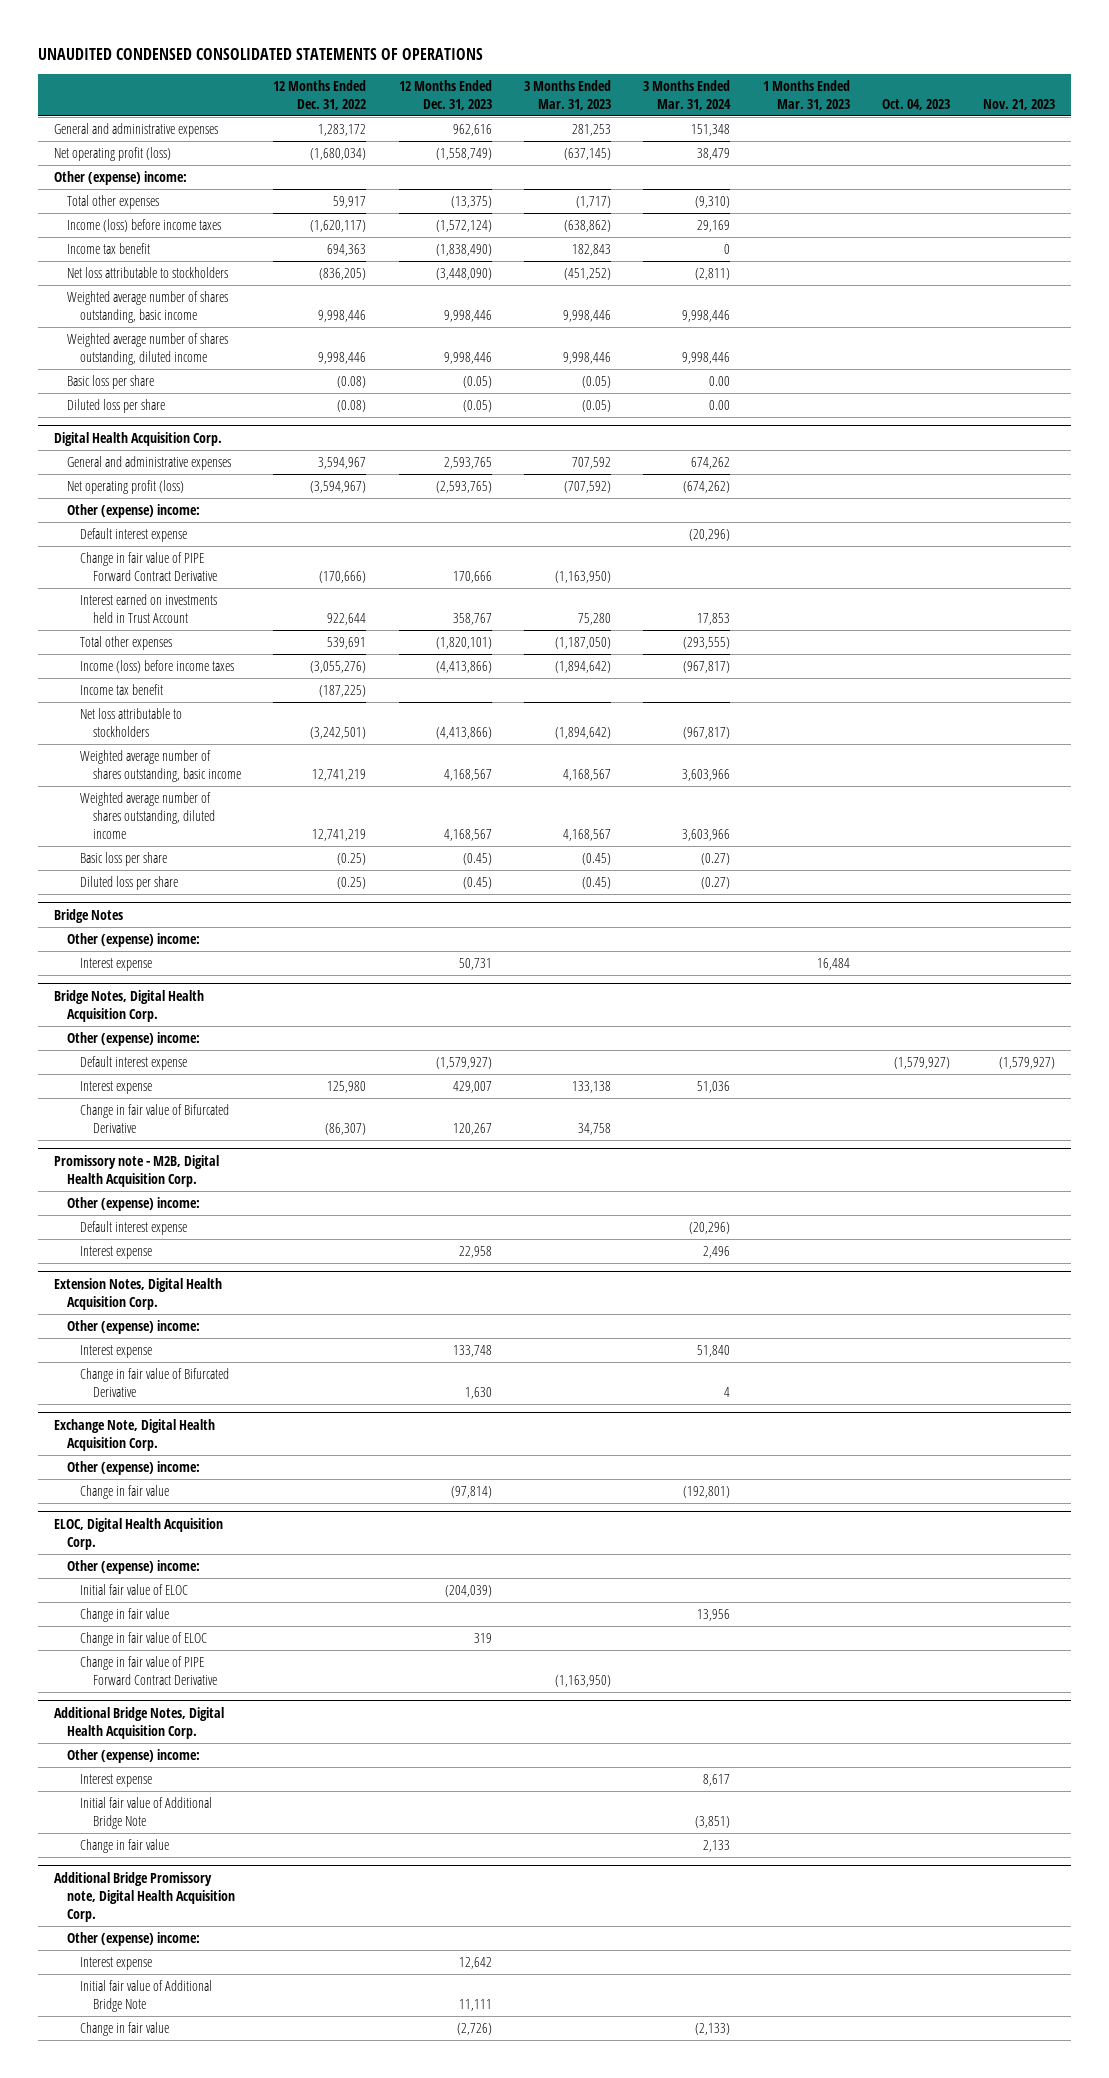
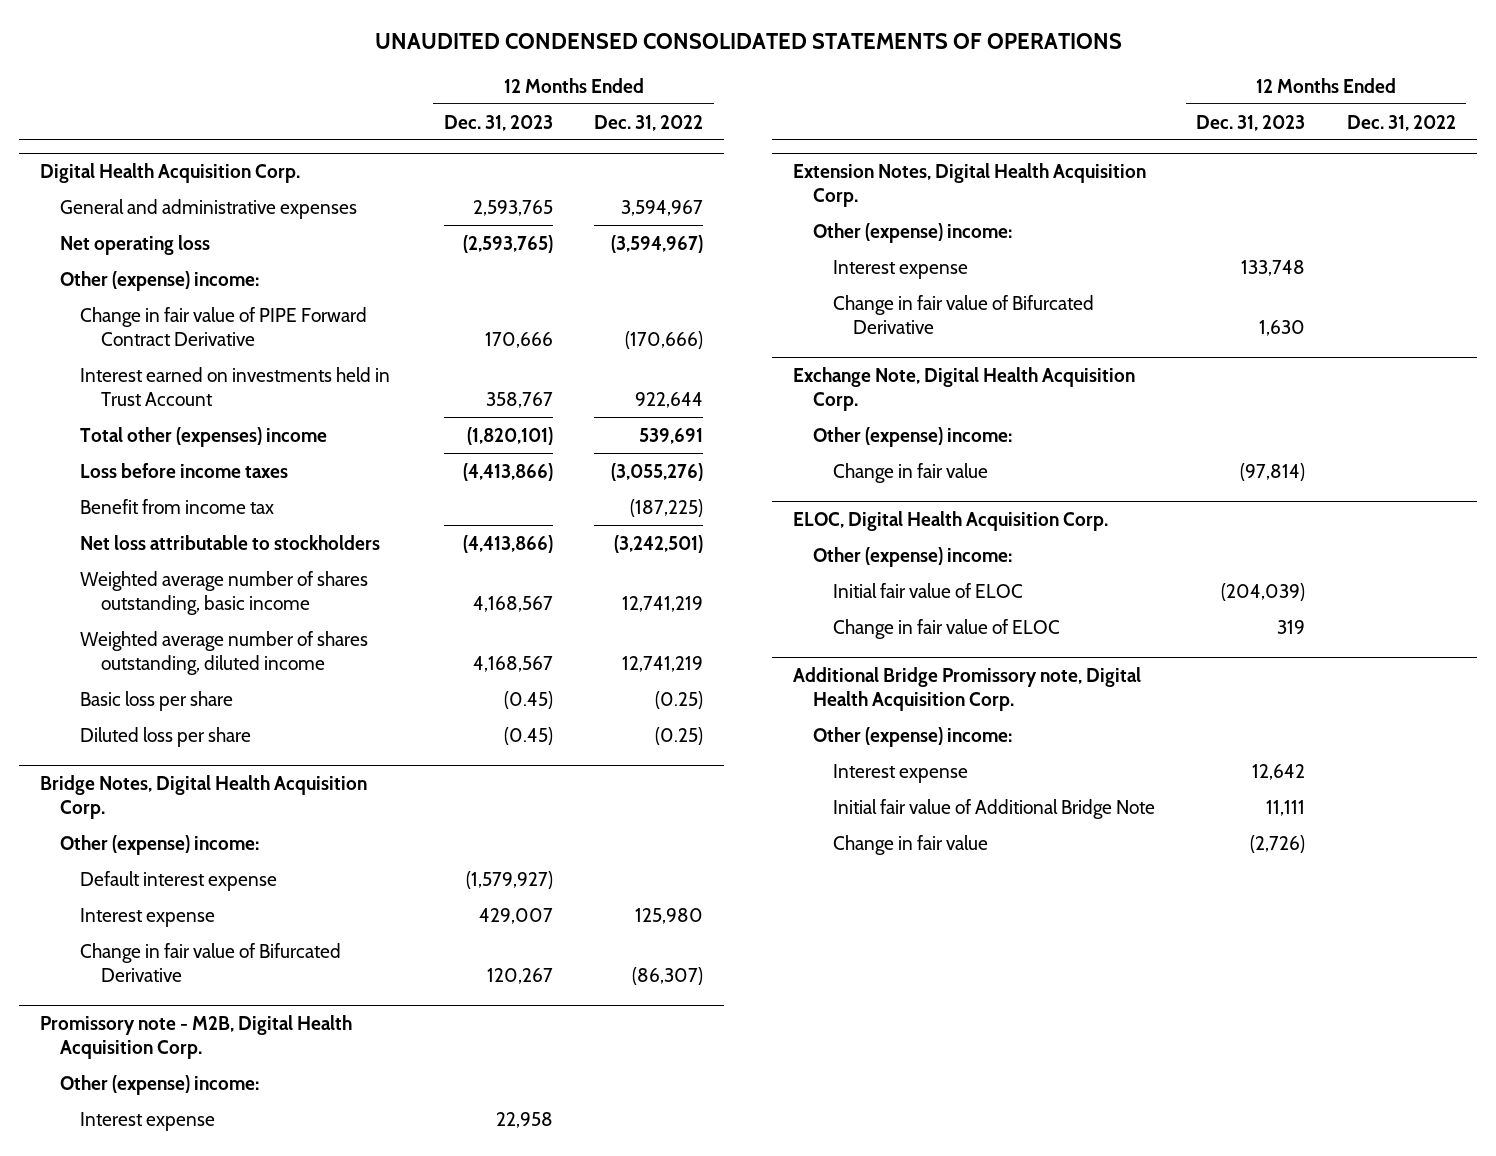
- | 12 Months Ended Dec. 31, 2022 | 12 Months Ended Dec. 31, 2023 | 3 Months Ended Mar. 31, 2023 | 3 Months Ended Mar. 31, 2024 | 1 Months Ended Mar. 31, 2023 | Oct. 04, 2023 | Nov. 21, 2023
+ | 12 Months Ended Dec. 31, 2023 | 12 Months Ended Dec. 31, 2022
- General and administrative expenses | 1,283,172 | 962,616 | 281,253 | 151,348 | | |
- Net operating profit (loss) | (1,680,034) | (1,558,749) | (637,145) | 38,479 | | |
- Other (expense) income:
- Total other expenses | 59,917 | (13,375) | (1,717) | (9,310) | | |
- Income (loss) before income taxes | (1,620,117) | (1,572,124) | (638,862) | 29,169 | | |
- Income tax benefit | 694,363 | (1,838,490) | 182,843 | 0 | | |
- Net loss attributable to stockholders | (836,205) | (3,448,090) | (451,252) | (2,811) | | |
- Weighted average number of shares outstanding, basic income | 9,998,446 | 9,998,446 | 9,998,446 | 9,998,446 | | |
- Weighted average number of shares outstanding, diluted income | 9,998,446 | 9,998,446 | 9,998,446 | 9,998,446 | | |
- Basic loss per share | (0.08) | (0.05) | (0.05) | 0.00 | | |
- Diluted loss per share | (0.08) | (0.05) | (0.05) | 0.00 | | |
@ Digital Health Acquisition Corp.
- Net operating profit (loss) | (3,594,967) | (2,593,765) | (707,592) | (674,262) | | |
+ Net operating loss | (2,593,765) | (3,594,967)
- Default interest expense | | | | (20,296) | | |
- Total other expenses | 539,691 | (1,820,101) | (1,187,050) | (293,555) | | |
- Income (loss) before income taxes | (3,055,276) | (4,413,866) | (1,894,642) | (967,817) | | |
- Income tax benefit | (187,225) | | | | | |
+ Total other (expenses) income | (1,820,101) | 539,691
+ Loss before income taxes | (4,413,866) | (3,055,276)
+ Benefit from income tax | | (187,225)
- Bridge Notes
- Other (expense) income:
- Interest expense | | 50,731 | | | 16,484 | |
@ Promissory note - M2B, Digital Health Acquisition Corp.
- Default interest expense | | | | (20,296) | | |
@ ELOC, Digital Health Acquisition Corp.
- Change in fair value | | | | 13,956 | | |
- Change in fair value of PIPE Forward Contract Derivative | | | (1,163,950) | | | |
- Additional Bridge Notes, Digital Health Acquisition Corp.
- Other (expense) income:
- Interest expense | | | | 8,617 | | |
- Initial fair value of Additional Bridge Note | | | | (3,851) | | |
- Change in fair value | | | | 2,133 | | |

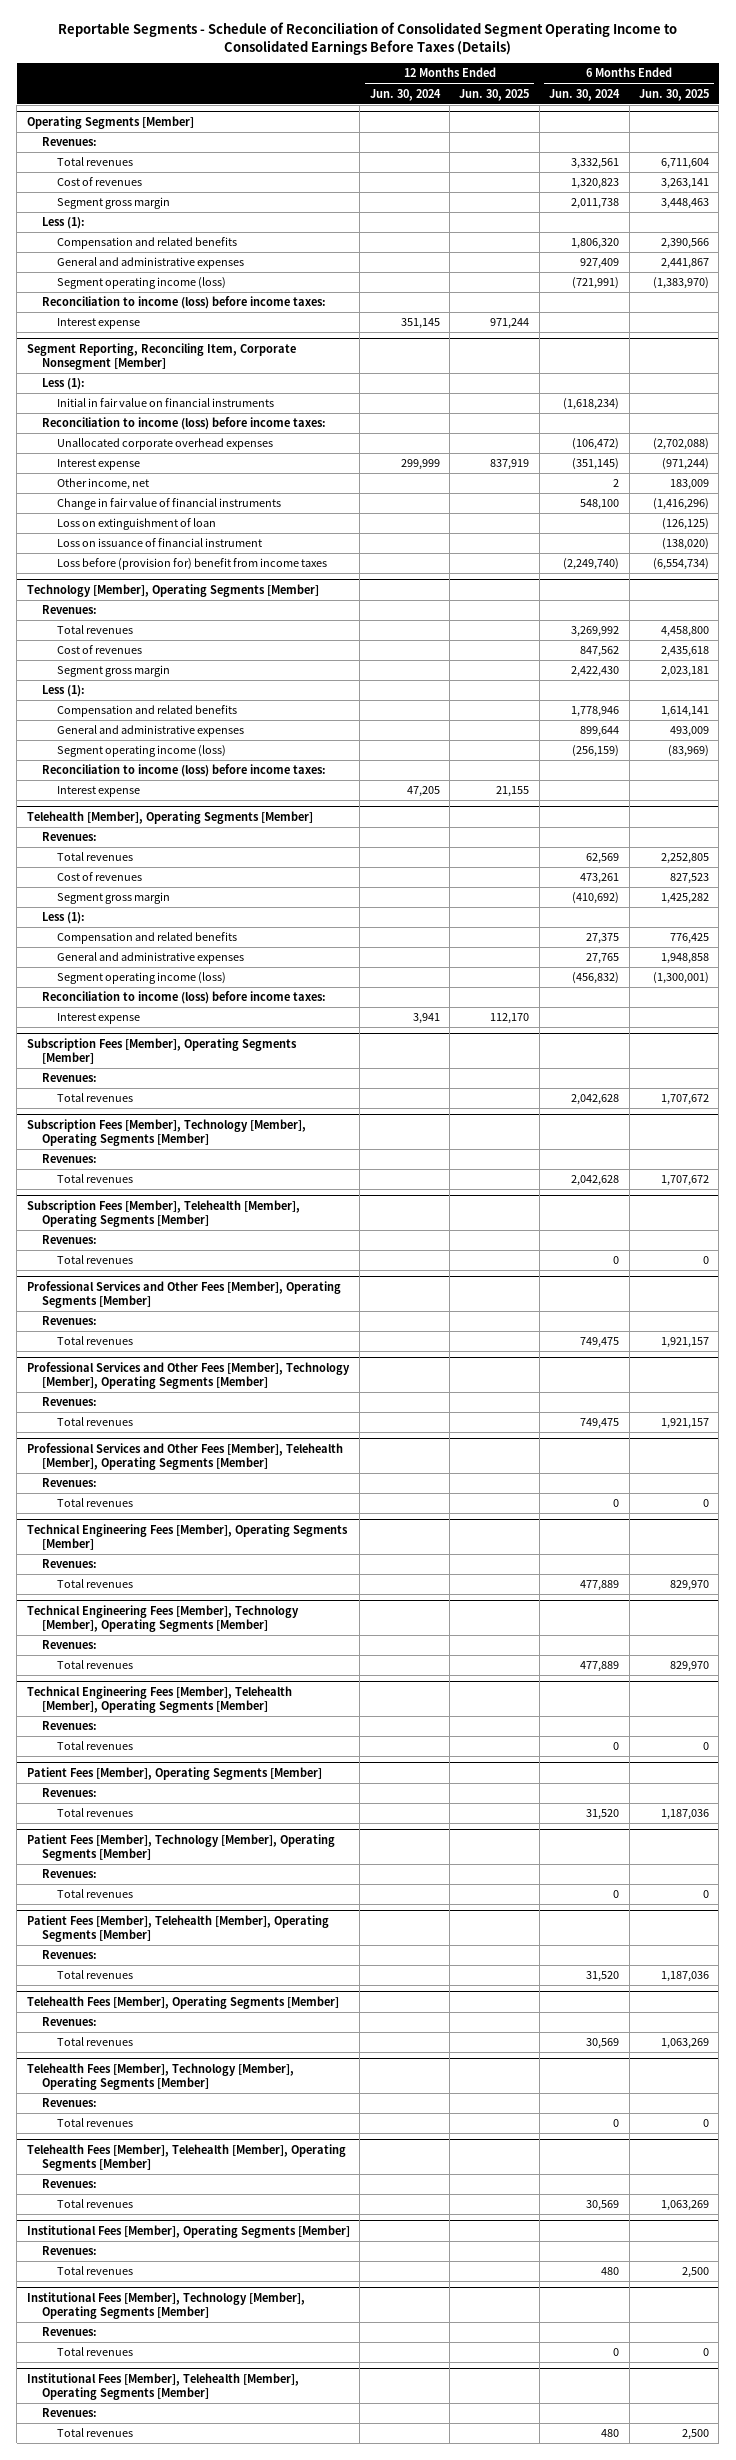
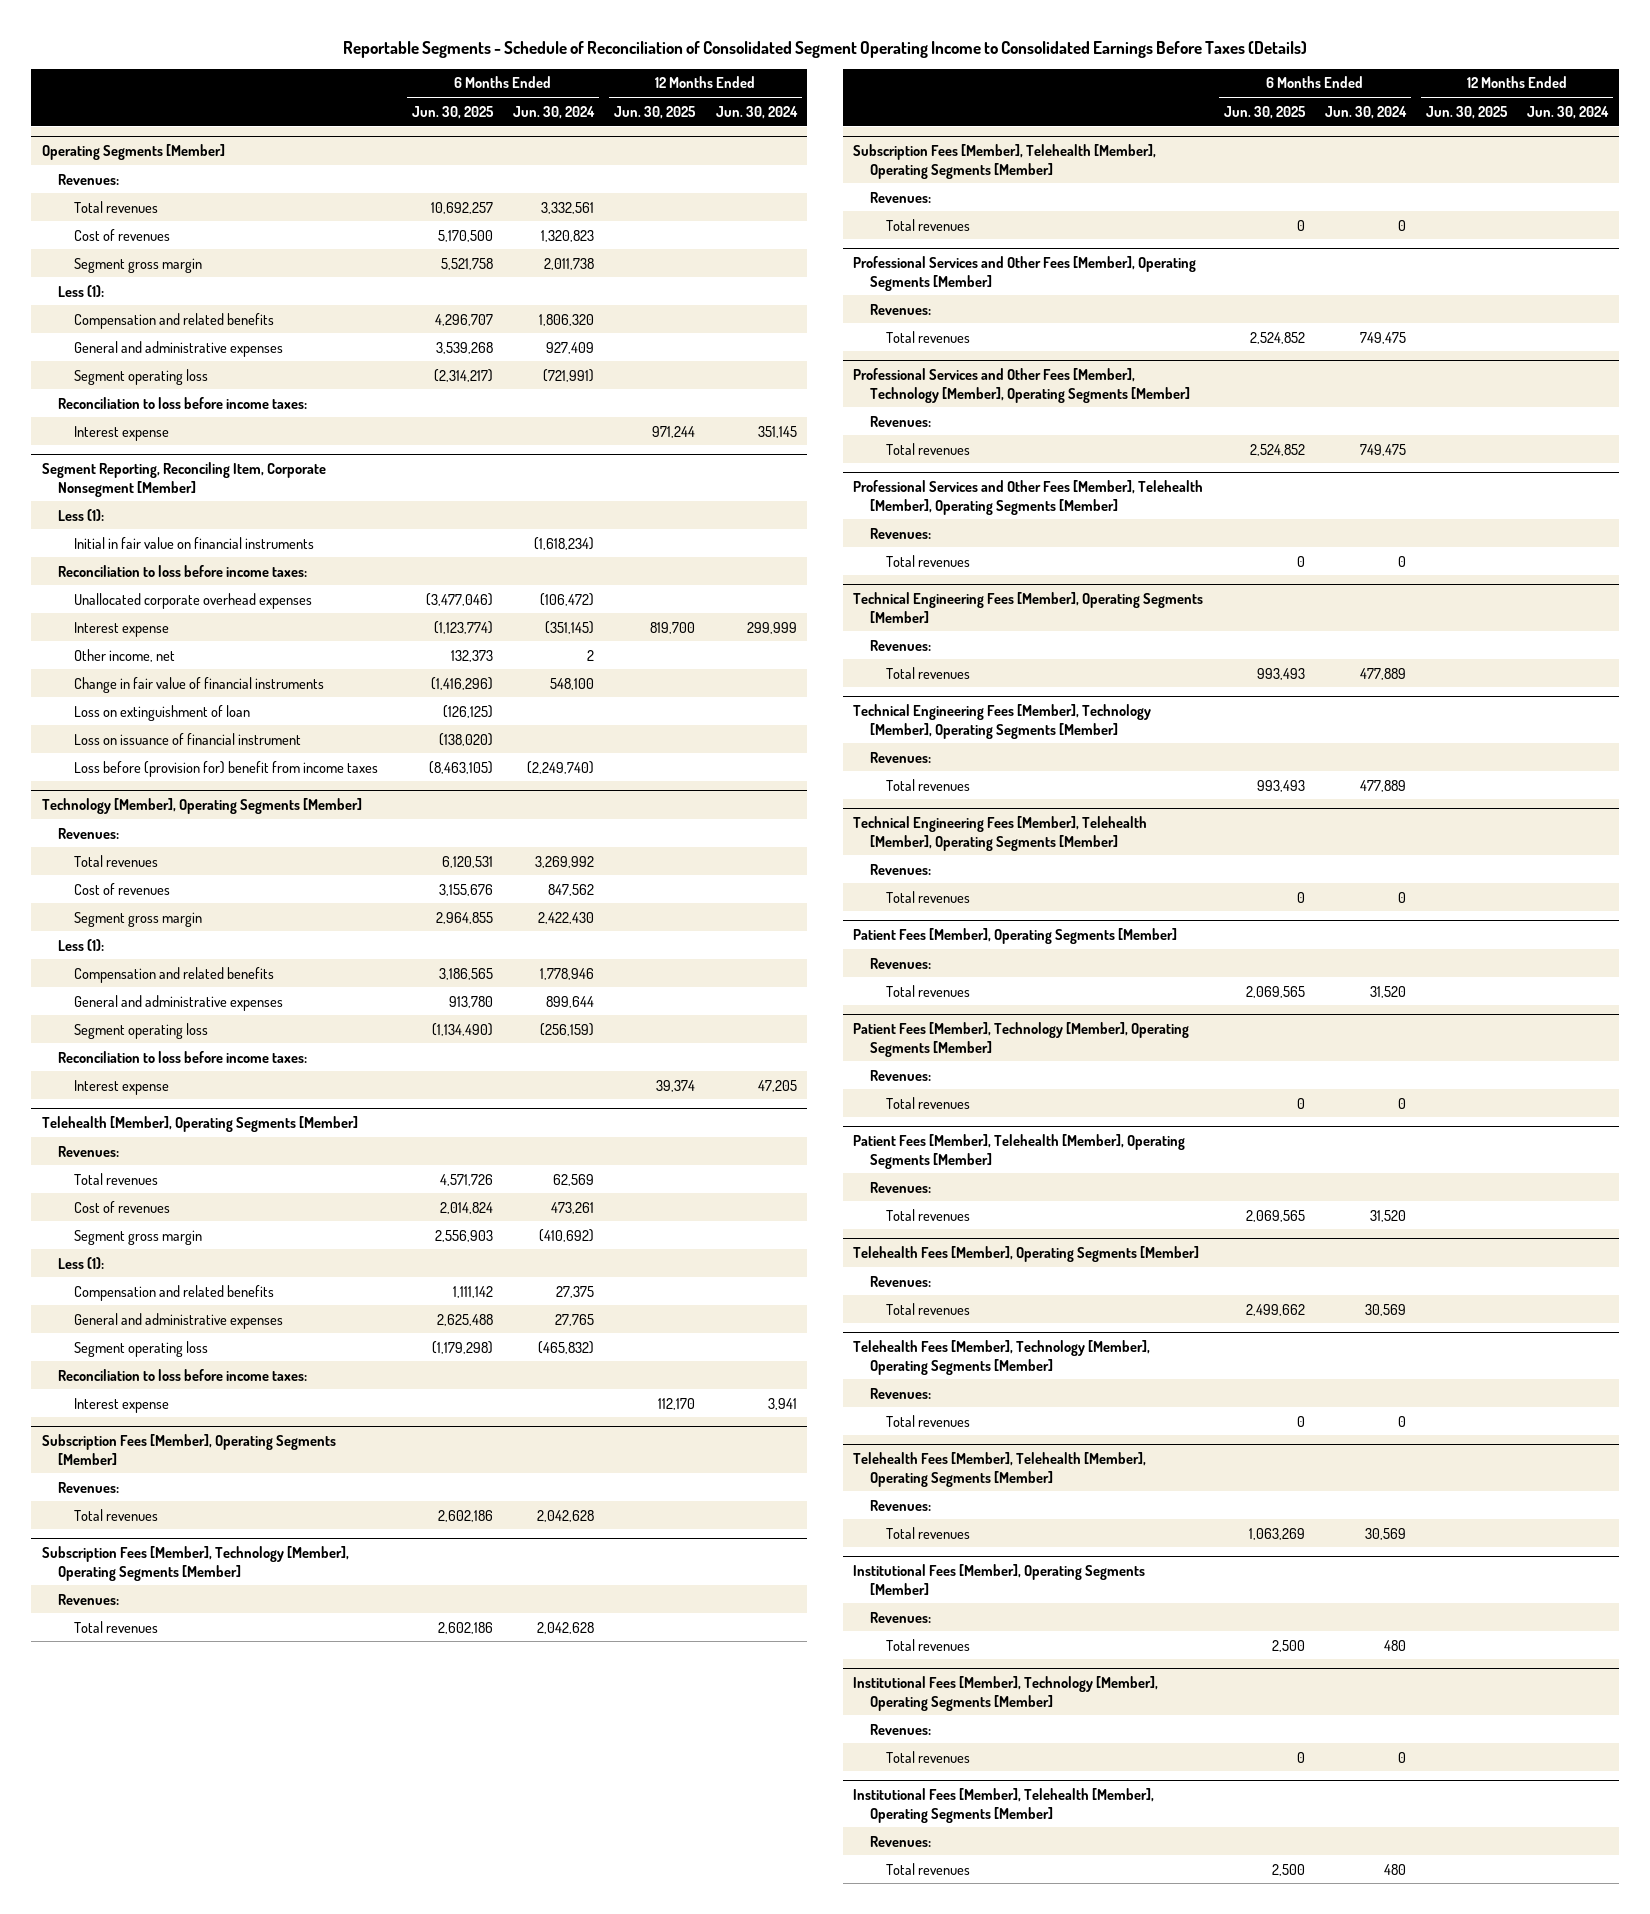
- | 12 Months Ended Jun. 30, 2024 | 12 Months Ended Jun. 30, 2025 | 6 Months Ended Jun. 30, 2024 | 6 Months Ended Jun. 30, 2025
+ | 6 Months Ended Jun. 30, 2025 | 6 Months Ended Jun. 30, 2024 | 12 Months Ended Jun. 30, 2025 | 12 Months Ended Jun. 30, 2024
@ Operating Segments [Member]
- Total revenues | | | 3,332,561 | 6,711,604
- Cost of revenues | | | 1,320,823 | 3,263,141
- Segment gross margin | | | 2,011,738 | 3,448,463
+ Total revenues | 10,692,257 | 3,332,561 | |
+ Cost of revenues | 5,170,500 | 1,320,823 | |
+ Segment gross margin | 5,521,758 | 2,011,738 | |
- Compensation and related benefits | | | 1,806,320 | 2,390,566
- General and administrative expenses | | | 927,409 | 2,441,867
- Segment operating income (loss) | | | (721,991) | (1,383,970)
- Reconciliation to income (loss) before income taxes:
+ Compensation and related benefits | 4,296,707 | 1,806,320 | |
+ General and administrative expenses | 3,539,268 | 927,409 | |
+ Segment operating loss | (2,314,217) | (721,991) | |
+ Reconciliation to loss before income taxes:
@ Segment Reporting, Reconciling Item, Corporate Nonsegment [Member]
- Reconciliation to income (loss) before income taxes:
- Unallocated corporate overhead expenses | | | (106,472) | (2,702,088)
- Interest expense | 299,999 | 837,919 | (351,145) | (971,244)
- Other income, net | | | 2 | 183,009
+ Reconciliation to loss before income taxes:
+ Unallocated corporate overhead expenses | (3,477,046) | (106,472) | |
+ Interest expense | (1,123,774) | (351,145) | 819,700 | 299,999
+ Other income, net | 132,373 | 2 | |
- Loss before (provision for) benefit from income taxes | | | (2,249,740) | (6,554,734)
+ Loss before (provision for) benefit from income taxes | (8,463,105) | (2,249,740) | |
@ Technology [Member], Operating Segments [Member]
- Total revenues | | | 3,269,992 | 4,458,800
- Cost of revenues | | | 847,562 | 2,435,618
- Segment gross margin | | | 2,422,430 | 2,023,181
+ Total revenues | 6,120,531 | 3,269,992 | |
+ Cost of revenues | 3,155,676 | 847,562 | |
+ Segment gross margin | 2,964,855 | 2,422,430 | |
- Compensation and related benefits | | | 1,778,946 | 1,614,141
- General and administrative expenses | | | 899,644 | 493,009
- Segment operating income (loss) | | | (256,159) | (83,969)
- Reconciliation to income (loss) before income taxes:
- Interest expense | 47,205 | 21,155 | |
+ Compensation and related benefits | 3,186,565 | 1,778,946 | |
+ General and administrative expenses | 913,780 | 899,644 | |
+ Segment operating loss | (1,134,490) | (256,159) | |
+ Reconciliation to loss before income taxes:
+ Interest expense | | | 39,374 | 47,205
@ Telehealth [Member], Operating Segments [Member]
- Total revenues | | | 62,569 | 2,252,805
- Cost of revenues | | | 473,261 | 827,523
- Segment gross margin | | | (410,692) | 1,425,282
+ Total revenues | 4,571,726 | 62,569 | |
+ Cost of revenues | 2,014,824 | 473,261 | |
+ Segment gross margin | 2,556,903 | (410,692) | |
- Compensation and related benefits | | | 27,375 | 776,425
- General and administrative expenses | | | 27,765 | 1,948,858
- Segment operating income (loss) | | | (456,832) | (1,300,001)
- Reconciliation to income (loss) before income taxes:
+ Compensation and related benefits | 1,111,142 | 27,375 | |
+ General and administrative expenses | 2,625,488 | 27,765 | |
+ Segment operating loss | (1,179,298) | (465,832) | |
+ Reconciliation to loss before income taxes:
@ Subscription Fees [Member], Operating Segments [Member]
- Total revenues | | | 2,042,628 | 1,707,672
+ Total revenues | 2,602,186 | 2,042,628 | |
@ Subscription Fees [Member], Technology [Member], Operating Segments [Member]
- Total revenues | | | 2,042,628 | 1,707,672
+ Total revenues | 2,602,186 | 2,042,628 | |
@ Professional Services and Other Fees [Member], Operating Segments [Member]
- Total revenues | | | 749,475 | 1,921,157
+ Total revenues | 2,524,852 | 749,475 | |
@ Professional Services and Other Fees [Member], Technology [Member], Operating Segments [Member]
- Total revenues | | | 749,475 | 1,921,157
+ Total revenues | 2,524,852 | 749,475 | |
@ Technical Engineering Fees [Member], Operating Segments [Member]
- Total revenues | | | 477,889 | 829,970
+ Total revenues | 993,493 | 477,889 | |
@ Technical Engineering Fees [Member], Technology [Member], Operating Segments [Member]
- Total revenues | | | 477,889 | 829,970
+ Total revenues | 993,493 | 477,889 | |
@ Patient Fees [Member], Operating Segments [Member]
- Total revenues | | | 31,520 | 1,187,036
+ Total revenues | 2,069,565 | 31,520 | |
@ Patient Fees [Member], Telehealth [Member], Operating Segments [Member]
- Total revenues | | | 31,520 | 1,187,036
+ Total revenues | 2,069,565 | 31,520 | |
@ Telehealth Fees [Member], Operating Segments [Member]
- Total revenues | | | 30,569 | 1,063,269
+ Total revenues | 2,499,662 | 30,569 | |

